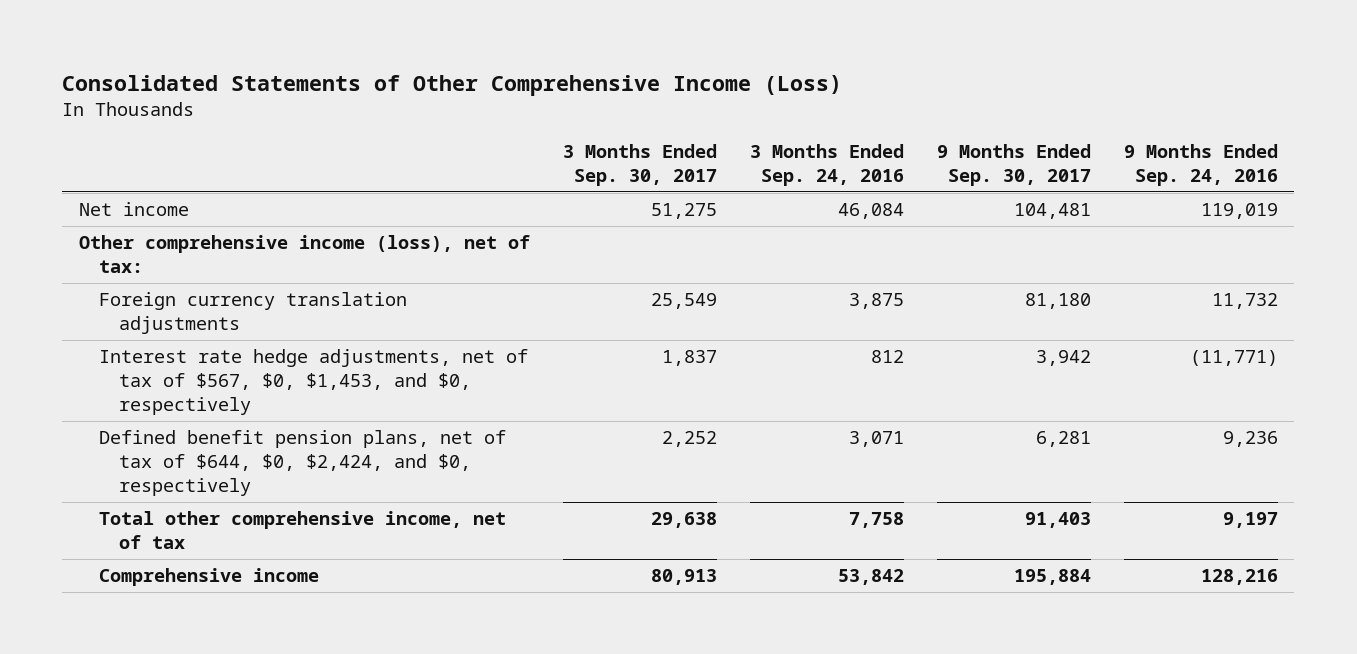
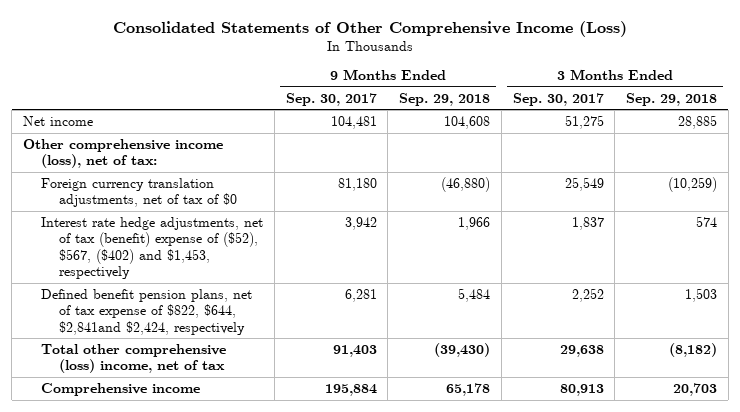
- | 3 Months Ended Sep. 30, 2017 | 3 Months Ended Sep. 24, 2016 | 9 Months Ended Sep. 30, 2017 | 9 Months Ended Sep. 24, 2016
+ | 9 Months Ended Sep. 30, 2017 | 9 Months Ended Sep. 29, 2018 | 3 Months Ended Sep. 30, 2017 | 3 Months Ended Sep. 29, 2018
- Foreign currency translation adjustments | 25,549 | 3,875 | 81,180 | 11,732
- Interest rate hedge adjustments, net of tax of $567, $0, $1,453, and $0, respectively | 1,837 | 812 | 3,942 | (11,771)
- Defined benefit pension plans, net of tax of $644, $0, $2,424, and $0, respectively | 2,252 | 3,071 | 6,281 | 9,236
- Total other comprehensive income, net of tax | 29,638 | 7,758 | 91,403 | 9,197
+ Foreign currency translation adjustments, net of tax of $0 | 81,180 | (46,880) | 25,549 | (10,259)
+ Interest rate hedge adjustments, net of tax (benefit) expense of ($52), $567, ($402) and $1,453, respectively | 3,942 | 1,966 | 1,837 | 574
+ Defined benefit pension plans, net of tax expense of $822, $644, $2,841and $2,424, respectively | 6,281 | 5,484 | 2,252 | 1,503
+ Total other comprehensive (loss) income, net of tax | 91,403 | (39,430) | 29,638 | (8,182)

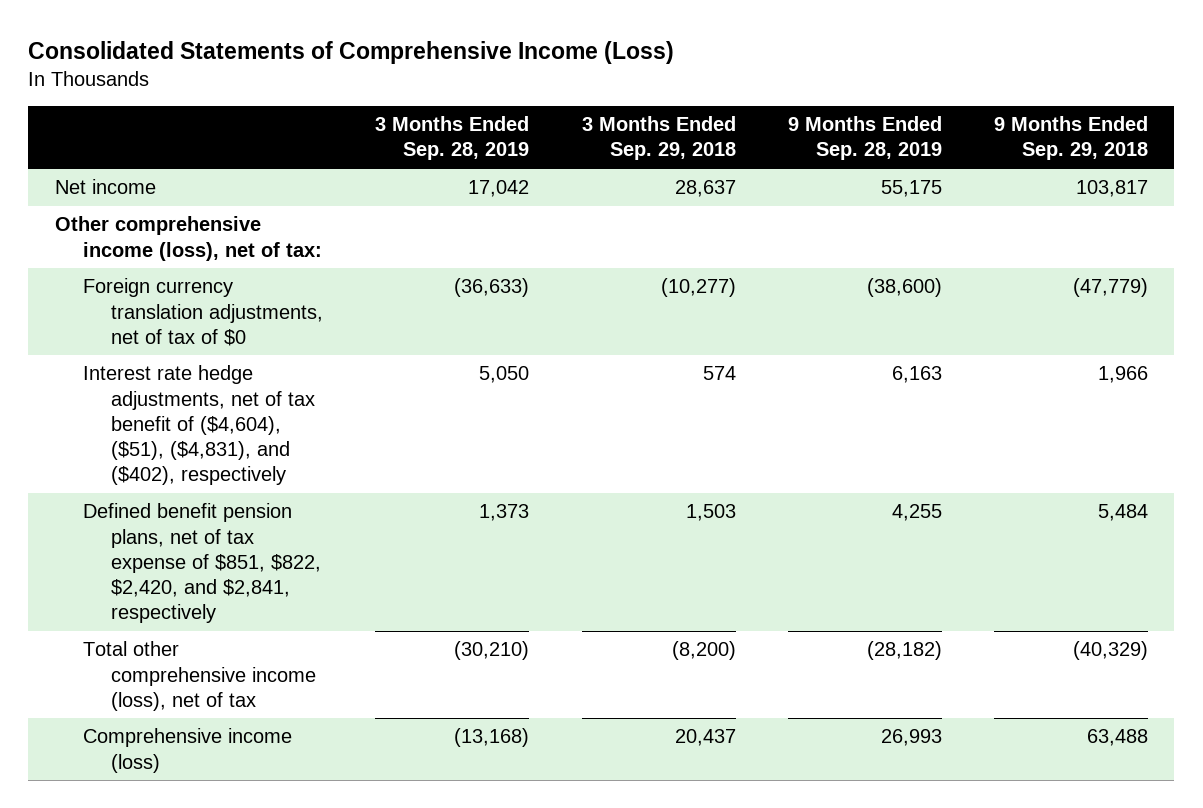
- Consolidated Statements of Other Comprehensive Income (Loss)
+ Consolidated Statements of Comprehensive Income (Loss)
- | 9 Months Ended Sep. 30, 2017 | 9 Months Ended Sep. 29, 2018 | 3 Months Ended Sep. 30, 2017 | 3 Months Ended Sep. 29, 2018
+ | 3 Months Ended Sep. 28, 2019 | 3 Months Ended Sep. 29, 2018 | 9 Months Ended Sep. 28, 2019 | 9 Months Ended Sep. 29, 2018
- Net income | 104,481 | 104,608 | 51,275 | 28,885
+ Net income | 17,042 | 28,637 | 55,175 | 103,817
- Foreign currency translation adjustments, net of tax of $0 | 81,180 | (46,880) | 25,549 | (10,259)
- Interest rate hedge adjustments, net of tax (benefit) expense of ($52), $567, ($402) and $1,453, respectively | 3,942 | 1,966 | 1,837 | 574
- Defined benefit pension plans, net of tax expense of $822, $644, $2,841and $2,424, respectively | 6,281 | 5,484 | 2,252 | 1,503
- Total other comprehensive (loss) income, net of tax | 91,403 | (39,430) | 29,638 | (8,182)
- Comprehensive income | 195,884 | 65,178 | 80,913 | 20,703
+ Foreign currency translation adjustments, net of tax of $0 | (36,633) | (10,277) | (38,600) | (47,779)
+ Interest rate hedge adjustments, net of tax benefit of ($4,604), ($51), ($4,831), and ($402), respectively | 5,050 | 574 | 6,163 | 1,966
+ Defined benefit pension plans, net of tax expense of $851, $822, $2,420, and $2,841, respectively | 1,373 | 1,503 | 4,255 | 5,484
+ Total other comprehensive income (loss), net of tax | (30,210) | (8,200) | (28,182) | (40,329)
+ Comprehensive income (loss) | (13,168) | 20,437 | 26,993 | 63,488

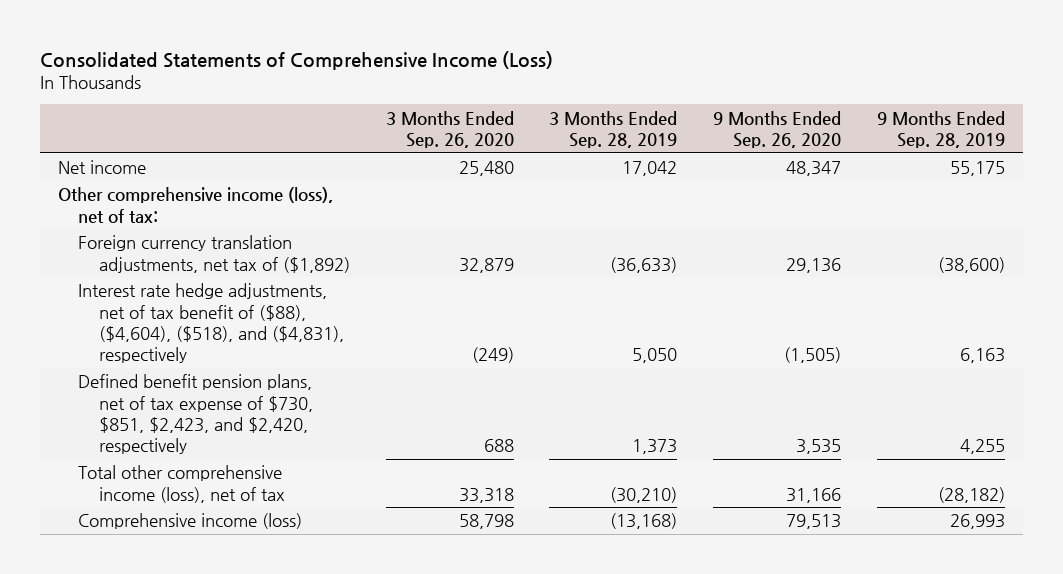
- | 3 Months Ended Sep. 28, 2019 | 3 Months Ended Sep. 29, 2018 | 9 Months Ended Sep. 28, 2019 | 9 Months Ended Sep. 29, 2018
+ | 3 Months Ended Sep. 26, 2020 | 3 Months Ended Sep. 28, 2019 | 9 Months Ended Sep. 26, 2020 | 9 Months Ended Sep. 28, 2019
- Foreign currency translation adjustments, net of tax of $0 | (36,633) | (10,277) | (38,600) | (47,779)
- Interest rate hedge adjustments, net of tax benefit of ($4,604), ($51), ($4,831), and ($402), respectively | 5,050 | 574 | 6,163 | 1,966
- Defined benefit pension plans, net of tax expense of $851, $822, $2,420, and $2,841, respectively | 1,373 | 1,503 | 4,255 | 5,484
+ Foreign currency translation adjustments, net tax of ($1,892) | 32,879 | (36,633) | 29,136 | (38,600)
+ Interest rate hedge adjustments, net of tax benefit of ($88), ($4,604), ($518), and ($4,831), respectively | (249) | 5,050 | (1,505) | 6,163
+ Defined benefit pension plans, net of tax expense of $730, $851, $2,423, and $2,420, respectively | 688 | 1,373 | 3,535 | 4,255

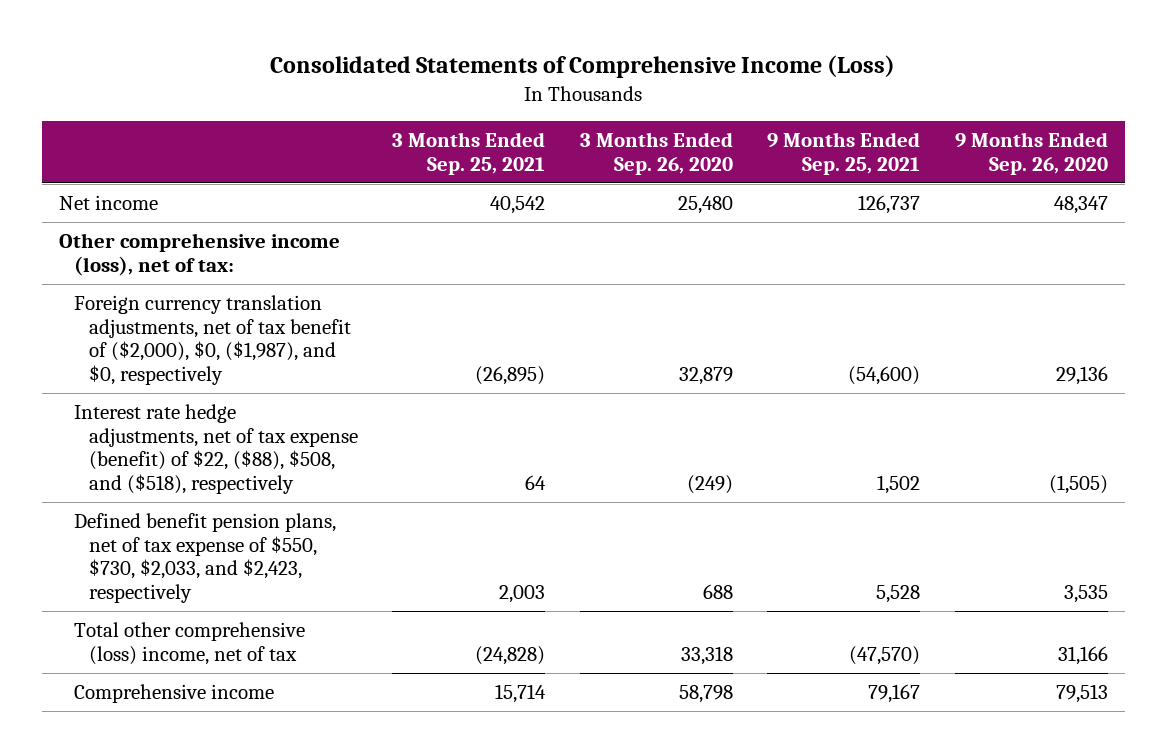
- | 3 Months Ended Sep. 26, 2020 | 3 Months Ended Sep. 28, 2019 | 9 Months Ended Sep. 26, 2020 | 9 Months Ended Sep. 28, 2019
+ | 3 Months Ended Sep. 25, 2021 | 3 Months Ended Sep. 26, 2020 | 9 Months Ended Sep. 25, 2021 | 9 Months Ended Sep. 26, 2020
- Foreign currency translation adjustments, net tax of ($1,892) | 32,879 | (36,633) | 29,136 | (38,600)
- Interest rate hedge adjustments, net of tax benefit of ($88), ($4,604), ($518), and ($4,831), respectively | (249) | 5,050 | (1,505) | 6,163
- Defined benefit pension plans, net of tax expense of $730, $851, $2,423, and $2,420, respectively | 688 | 1,373 | 3,535 | 4,255
- Total other comprehensive income (loss), net of tax | 33,318 | (30,210) | 31,166 | (28,182)
- Comprehensive income (loss) | 58,798 | (13,168) | 79,513 | 26,993
+ Foreign currency translation adjustments, net of tax benefit of ($2,000), $0, ($1,987), and $0, respectively | (26,895) | 32,879 | (54,600) | 29,136
+ Interest rate hedge adjustments, net of tax expense (benefit) of $22, ($88), $508, and ($518), respectively | 64 | (249) | 1,502 | (1,505)
+ Defined benefit pension plans, net of tax expense of $550, $730, $2,033, and $2,423, respectively | 2,003 | 688 | 5,528 | 3,535
+ Total other comprehensive (loss) income, net of tax | (24,828) | 33,318 | (47,570) | 31,166
+ Comprehensive income | 15,714 | 58,798 | 79,167 | 79,513

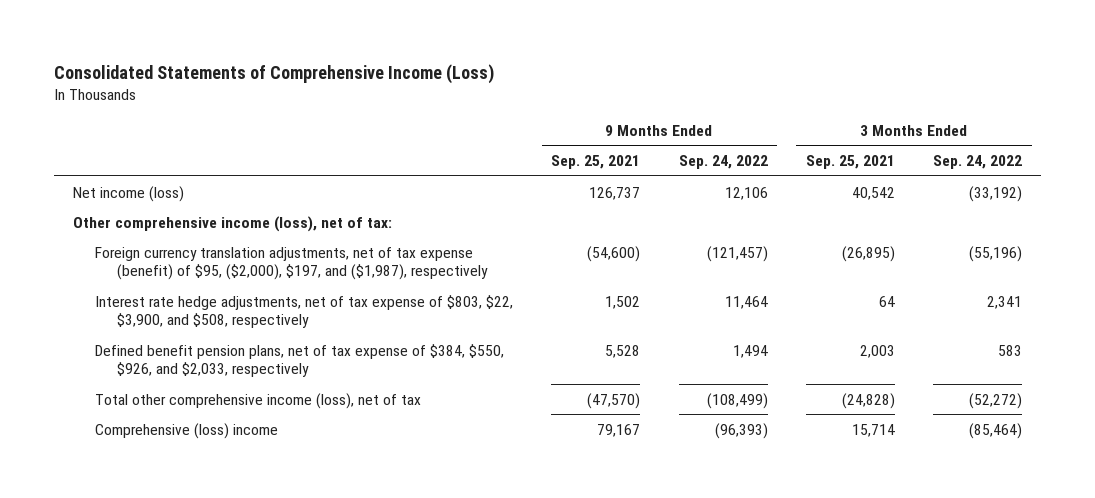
- | 3 Months Ended Sep. 25, 2021 | 3 Months Ended Sep. 26, 2020 | 9 Months Ended Sep. 25, 2021 | 9 Months Ended Sep. 26, 2020
+ | 9 Months Ended Sep. 25, 2021 | 9 Months Ended Sep. 24, 2022 | 3 Months Ended Sep. 25, 2021 | 3 Months Ended Sep. 24, 2022
- Net income | 40,542 | 25,480 | 126,737 | 48,347
+ Net income (loss) | 126,737 | 12,106 | 40,542 | (33,192)
- Foreign currency translation adjustments, net of tax benefit of ($2,000), $0, ($1,987), and $0, respectively | (26,895) | 32,879 | (54,600) | 29,136
- Interest rate hedge adjustments, net of tax expense (benefit) of $22, ($88), $508, and ($518), respectively | 64 | (249) | 1,502 | (1,505)
- Defined benefit pension plans, net of tax expense of $550, $730, $2,033, and $2,423, respectively | 2,003 | 688 | 5,528 | 3,535
- Total other comprehensive (loss) income, net of tax | (24,828) | 33,318 | (47,570) | 31,166
- Comprehensive income | 15,714 | 58,798 | 79,167 | 79,513
+ Foreign currency translation adjustments, net of tax expense (benefit) of $95, ($2,000), $197, and ($1,987), respectively | (54,600) | (121,457) | (26,895) | (55,196)
+ Interest rate hedge adjustments, net of tax expense of $803, $22, $3,900, and $508, respectively | 1,502 | 11,464 | 64 | 2,341
+ Defined benefit pension plans, net of tax expense of $384, $550, $926, and $2,033, respectively | 5,528 | 1,494 | 2,003 | 583
+ Total other comprehensive income (loss), net of tax | (47,570) | (108,499) | (24,828) | (52,272)
+ Comprehensive (loss) income | 79,167 | (96,393) | 15,714 | (85,464)

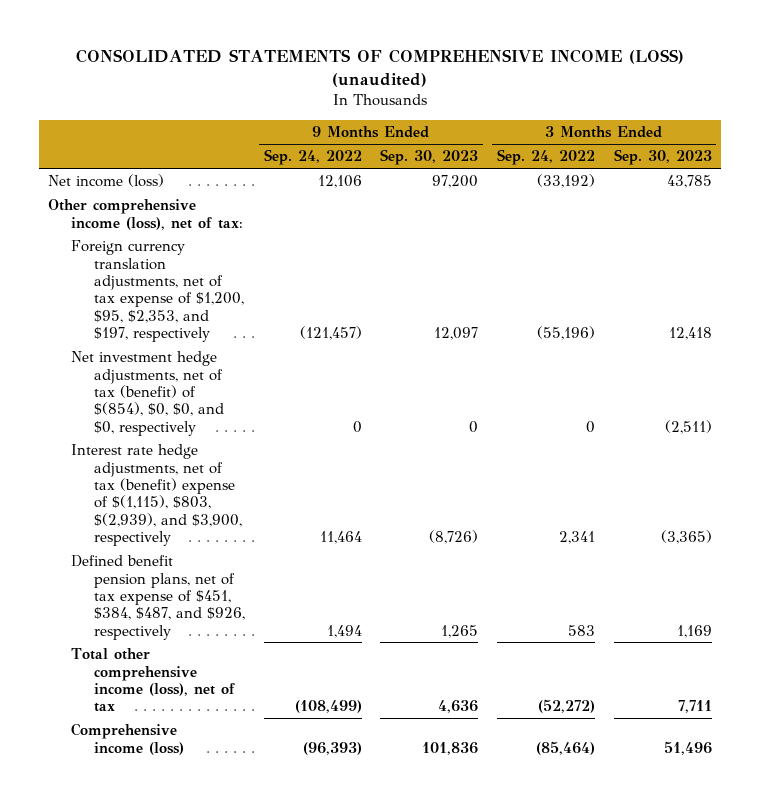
- Consolidated Statements of Comprehensive Income (Loss)
+ CONSOLIDATED STATEMENTS OF COMPREHENSIVE INCOME (LOSS) (unaudited)
- | 9 Months Ended Sep. 25, 2021 | 9 Months Ended Sep. 24, 2022 | 3 Months Ended Sep. 25, 2021 | 3 Months Ended Sep. 24, 2022
+ | 9 Months Ended Sep. 24, 2022 | 9 Months Ended Sep. 30, 2023 | 3 Months Ended Sep. 24, 2022 | 3 Months Ended Sep. 30, 2023
- Foreign currency translation adjustments, net of tax expense (benefit) of $95, ($2,000), $197, and ($1,987), respectively | (54,600) | (121,457) | (26,895) | (55,196)
- Interest rate hedge adjustments, net of tax expense of $803, $22, $3,900, and $508, respectively | 1,502 | 11,464 | 64 | 2,341
- Defined benefit pension plans, net of tax expense of $384, $550, $926, and $2,033, respectively | 5,528 | 1,494 | 2,003 | 583
+ Foreign currency translation adjustments, net of tax expense of $1,200, $95, $2,353, and $197, respectively | (121,457) | 12,097 | (55,196) | 12,418
+ Net investment hedge adjustments, net of tax (benefit) of $(854), $0, $0, and $0, respectively | 0 | 0 | 0 | (2,511)
+ Interest rate hedge adjustments, net of tax (benefit) expense of $(1,115), $803, $(2,939), and $3,900, respectively | 11,464 | (8,726) | 2,341 | (3,365)
+ Defined benefit pension plans, net of tax expense of $451, $384, $487, and $926, respectively | 1,494 | 1,265 | 583 | 1,169
- Comprehensive (loss) income | 79,167 | (96,393) | 15,714 | (85,464)
+ Comprehensive income (loss) | (96,393) | 101,836 | (85,464) | 51,496

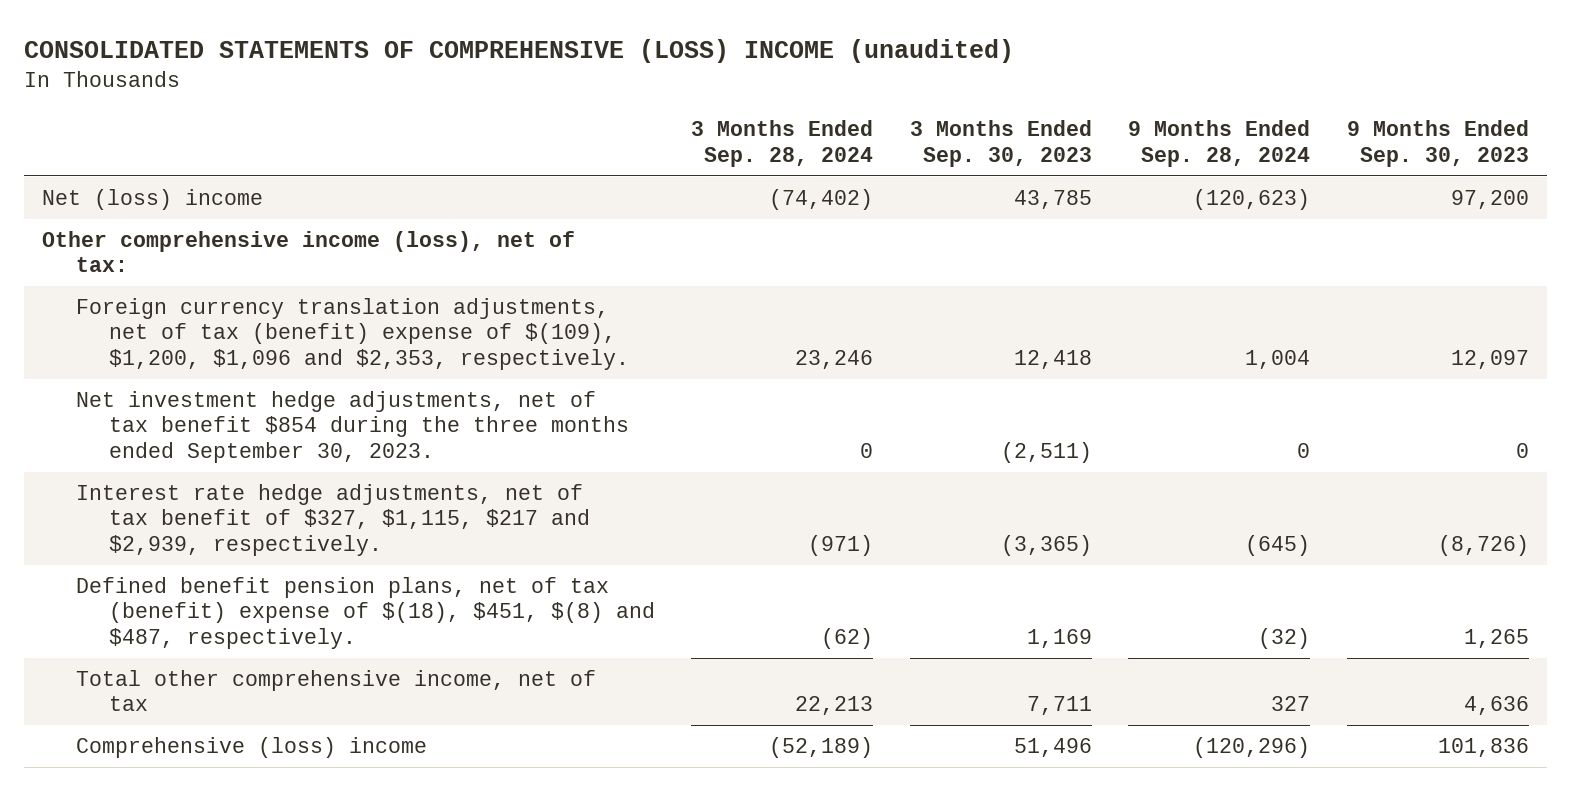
- CONSOLIDATED STATEMENTS OF COMPREHENSIVE INCOME (LOSS) (unaudited)
+ CONSOLIDATED STATEMENTS OF COMPREHENSIVE (LOSS) INCOME (unaudited)
- | 9 Months Ended Sep. 24, 2022 | 9 Months Ended Sep. 30, 2023 | 3 Months Ended Sep. 24, 2022 | 3 Months Ended Sep. 30, 2023
+ | 3 Months Ended Sep. 28, 2024 | 3 Months Ended Sep. 30, 2023 | 9 Months Ended Sep. 28, 2024 | 9 Months Ended Sep. 30, 2023
- Net income (loss) | 12,106 | 97,200 | (33,192) | 43,785
+ Net (loss) income | (74,402) | 43,785 | (120,623) | 97,200
- Foreign currency translation adjustments, net of tax expense of $1,200, $95, $2,353, and $197, respectively | (121,457) | 12,097 | (55,196) | 12,418
- Net investment hedge adjustments, net of tax (benefit) of $(854), $0, $0, and $0, respectively | 0 | 0 | 0 | (2,511)
- Interest rate hedge adjustments, net of tax (benefit) expense of $(1,115), $803, $(2,939), and $3,900, respectively | 11,464 | (8,726) | 2,341 | (3,365)
- Defined benefit pension plans, net of tax expense of $451, $384, $487, and $926, respectively | 1,494 | 1,265 | 583 | 1,169
- Total other comprehensive income (loss), net of tax | (108,499) | 4,636 | (52,272) | 7,711
- Comprehensive income (loss) | (96,393) | 101,836 | (85,464) | 51,496
+ Foreign currency translation adjustments, net of tax (benefit) expense of $(109), $1,200, $1,096 and $2,353, respectively. | 23,246 | 12,418 | 1,004 | 12,097
+ Net investment hedge adjustments, net of tax benefit $854 during the three months ended September 30, 2023. | 0 | (2,511) | 0 | 0
+ Interest rate hedge adjustments, net of tax benefit of $327, $1,115, $217 and $2,939, respectively. | (971) | (3,365) | (645) | (8,726)
+ Defined benefit pension plans, net of tax (benefit) expense of $(18), $451, $(8) and $487, respectively. | (62) | 1,169 | (32) | 1,265
+ Total other comprehensive income, net of tax | 22,213 | 7,711 | 327 | 4,636
+ Comprehensive (loss) income | (52,189) | 51,496 | (120,296) | 101,836

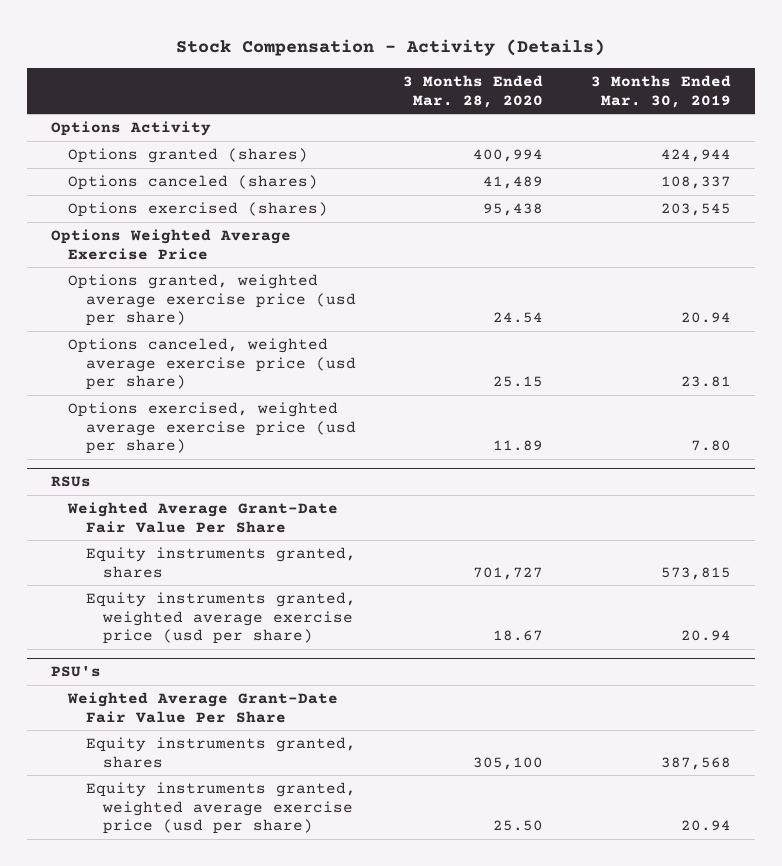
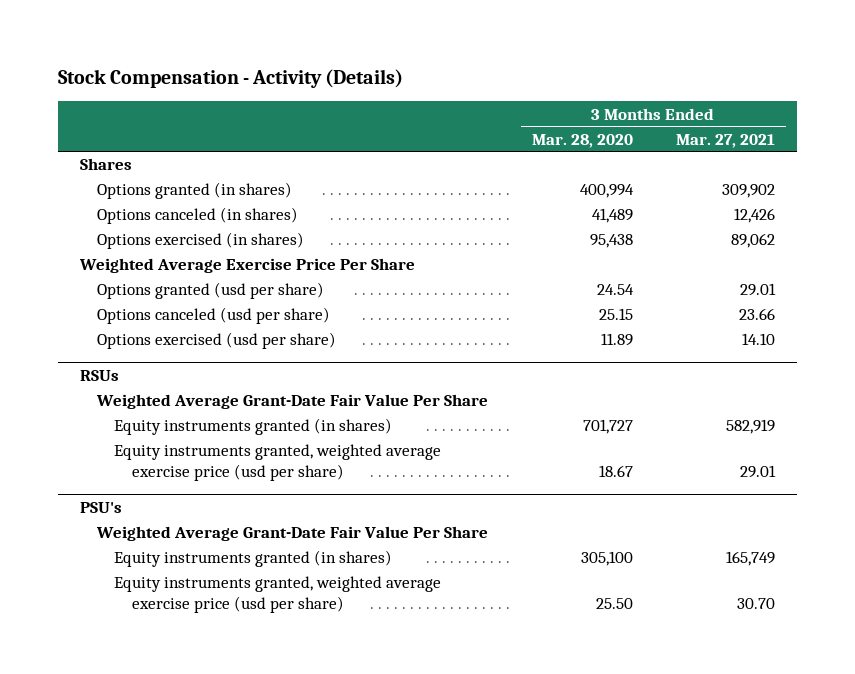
- | 3 Months Ended Mar. 28, 2020 | 3 Months Ended Mar. 30, 2019
+ | 3 Months Ended Mar. 28, 2020 | 3 Months Ended Mar. 27, 2021
- Options Activity
- Options granted (shares) | 400,994 | 424,944
- Options canceled (shares) | 41,489 | 108,337
- Options exercised (shares) | 95,438 | 203,545
- Options Weighted Average Exercise Price
- Options granted, weighted average exercise price (usd per share) | 24.54 | 20.94
- Options canceled, weighted average exercise price (usd per share) | 25.15 | 23.81
- Options exercised, weighted average exercise price (usd per share) | 11.89 | 7.80
+ Shares
+ Options granted (in shares) | 400,994 | 309,902
+ Options canceled (in shares) | 41,489 | 12,426
+ Options exercised (in shares) | 95,438 | 89,062
+ Weighted Average Exercise Price Per Share
+ Options granted (usd per share) | 24.54 | 29.01
+ Options canceled (usd per share) | 25.15 | 23.66
+ Options exercised (usd per share) | 11.89 | 14.10
@ RSUs
- Equity instruments granted, shares | 701,727 | 573,815
+ Equity instruments granted (in shares) | 701,727 | 582,919
@ PSU's
- Equity instruments granted, shares | 305,100 | 387,568
+ Equity instruments granted (in shares) | 305,100 | 165,749

